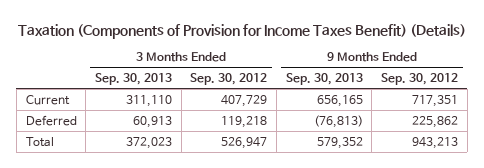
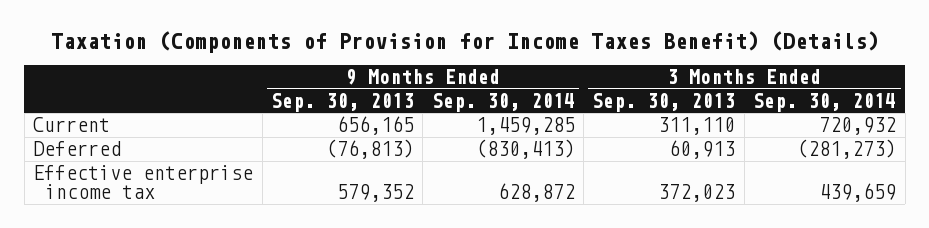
- | 3 Months Ended Sep. 30, 2013 | 3 Months Ended Sep. 30, 2012 | 9 Months Ended Sep. 30, 2013 | 9 Months Ended Sep. 30, 2012
+ | 9 Months Ended Sep. 30, 2013 | 9 Months Ended Sep. 30, 2014 | 3 Months Ended Sep. 30, 2013 | 3 Months Ended Sep. 30, 2014
- Total | 372,023 | 526,947 | 579,352 | 943,213
+ Effective enterprise income tax | 579,352 | 628,872 | 372,023 | 439,659

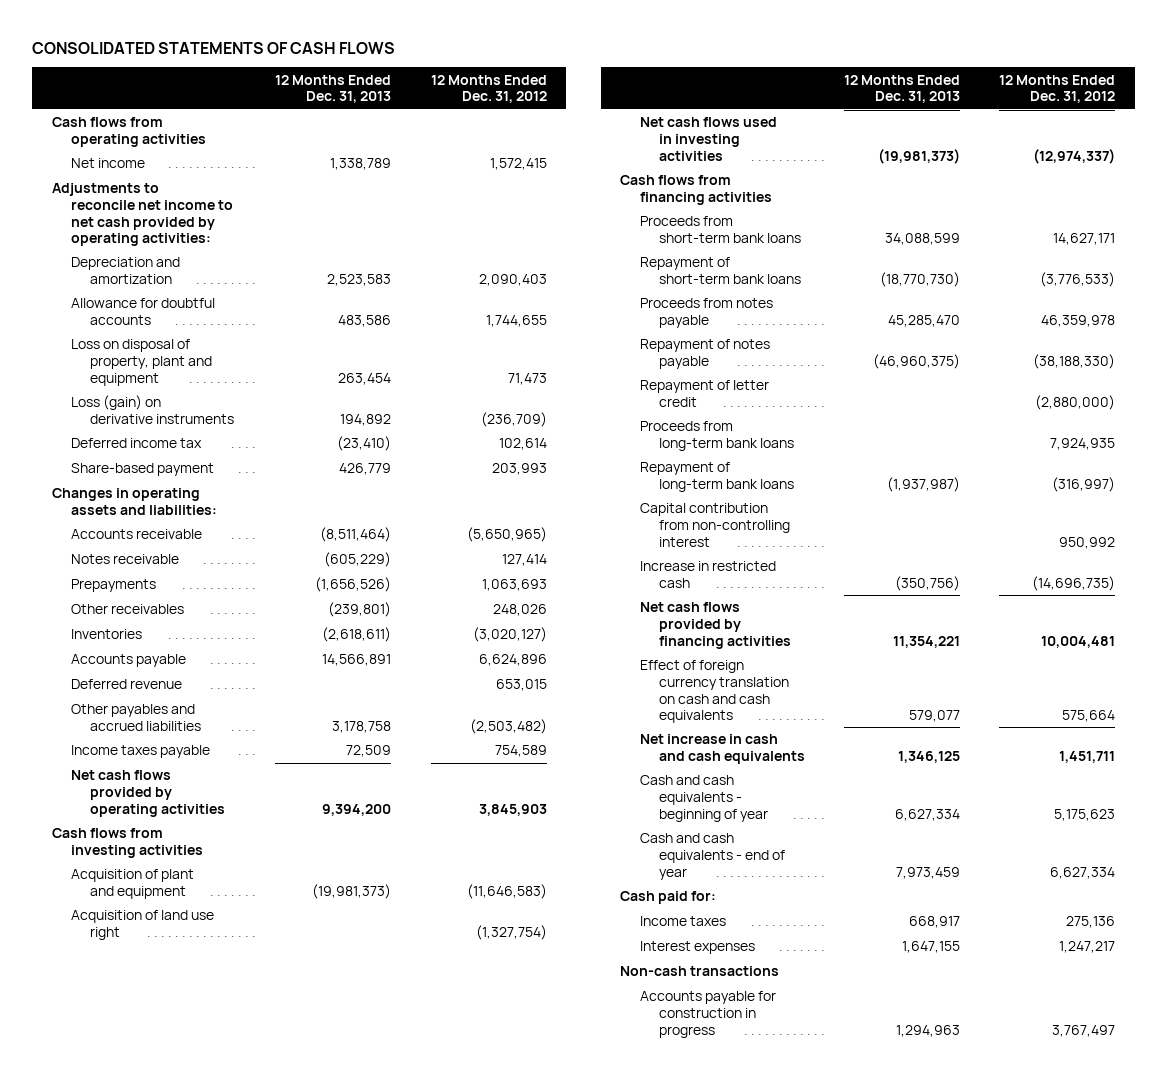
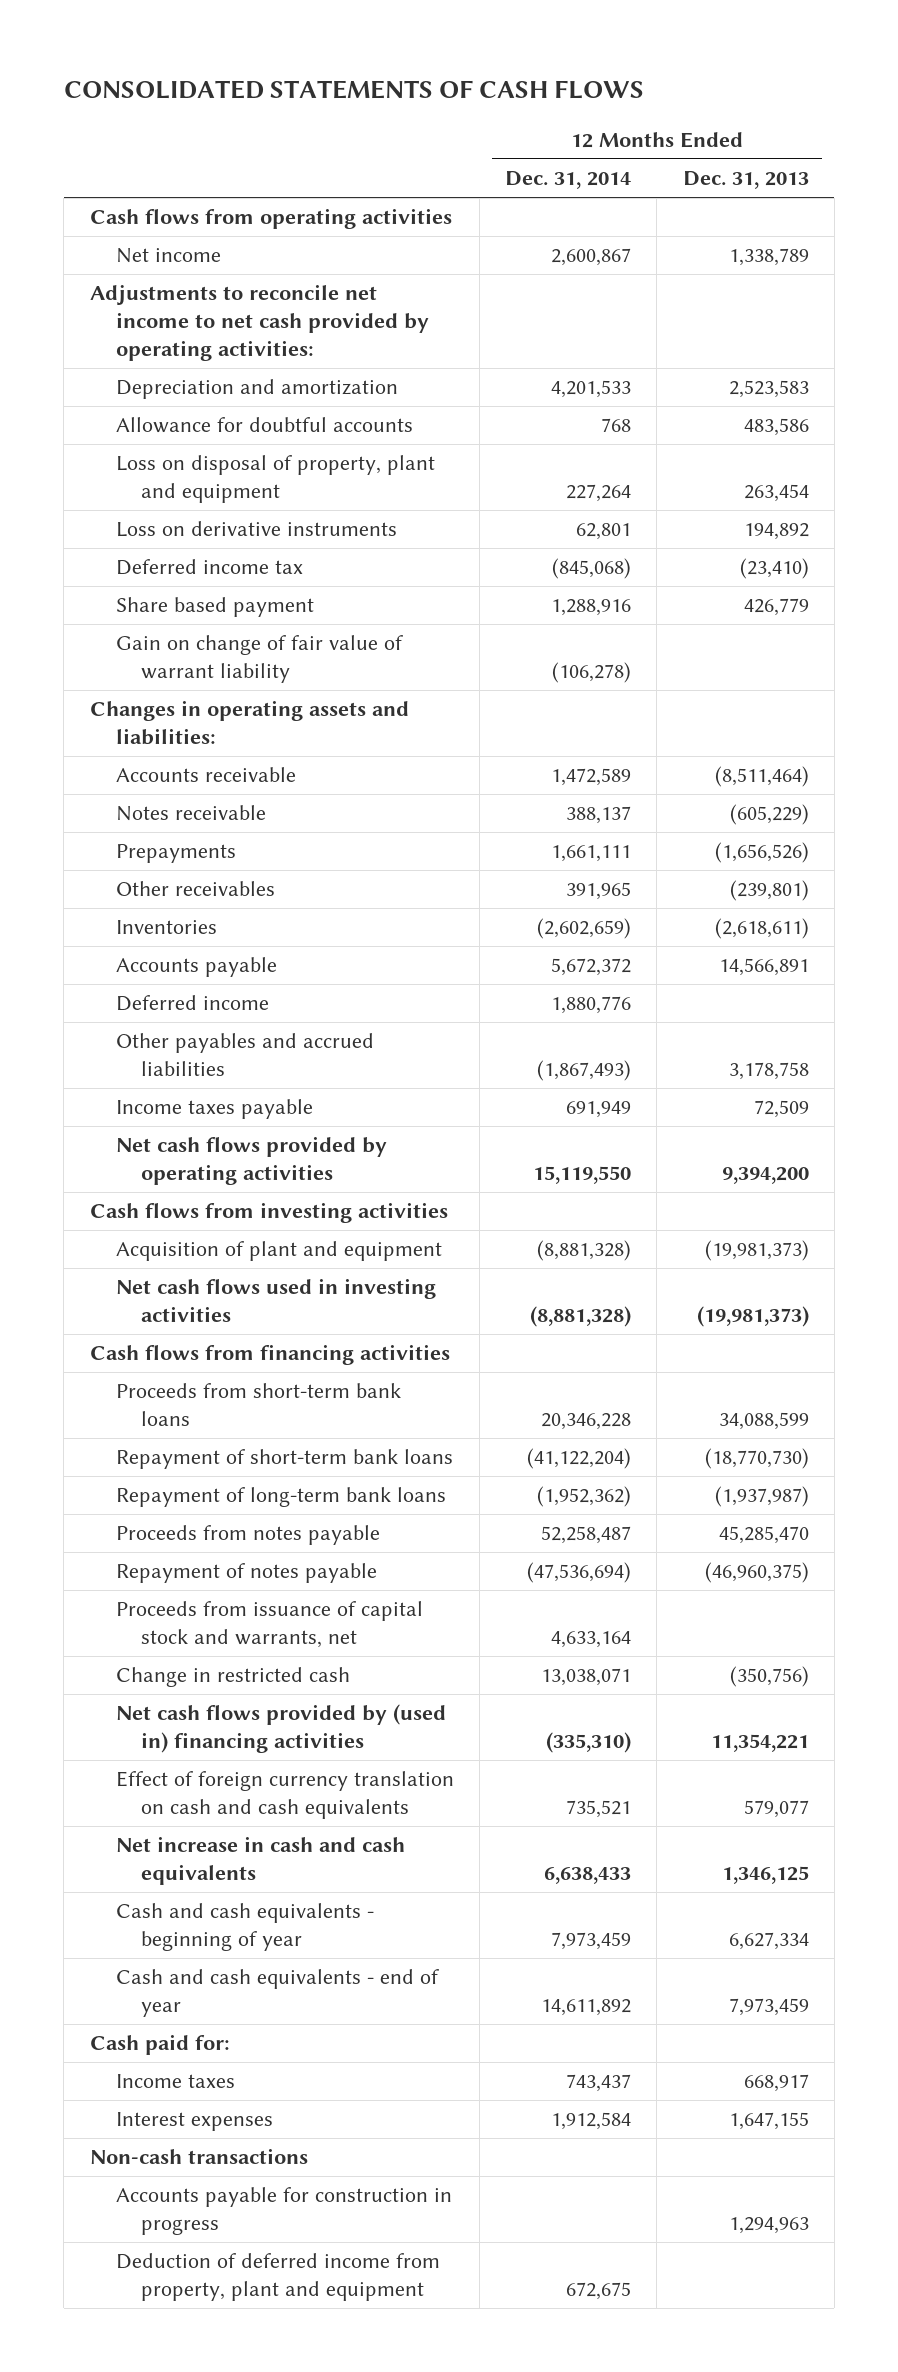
- | 12 Months Ended Dec. 31, 2013 | 12 Months Ended Dec. 31, 2012
+ | 12 Months Ended Dec. 31, 2014 | 12 Months Ended Dec. 31, 2013
- Loss (gain) on derivative instruments | 194,892 | (236,709)
+ Loss on derivative instruments | 62,801 | 194,892
- Share-based payment | 426,779 | 203,993
+ Share based payment | 1,288,916 | 426,779
+ Gain on change of fair value of warrant liability | (106,278) |
- Deferred revenue | | 653,015
+ Deferred income | 1,880,776 |
- Acquisition of land use right | | (1,327,754)
moved up: Repayment of long-term bank loans | (1,952,362) | (1,937,987)
- Repayment of letter credit | | (2,880,000)
- Proceeds from long-term bank loans | | 7,924,935
- Capital contribution from non-controlling interest | | 950,992
- Increase in restricted cash | (350,756) | (14,696,735)
- Net cash flows provided by financing activities | 11,354,221 | 10,004,481
+ Proceeds from issuance of capital stock and warrants, net | 4,633,164 |
+ Change in restricted cash | 13,038,071 | (350,756)
+ Net cash flows provided by (used in) financing activities | (335,310) | 11,354,221
+ Deduction of deferred income from property, plant and equipment | 672,675 |

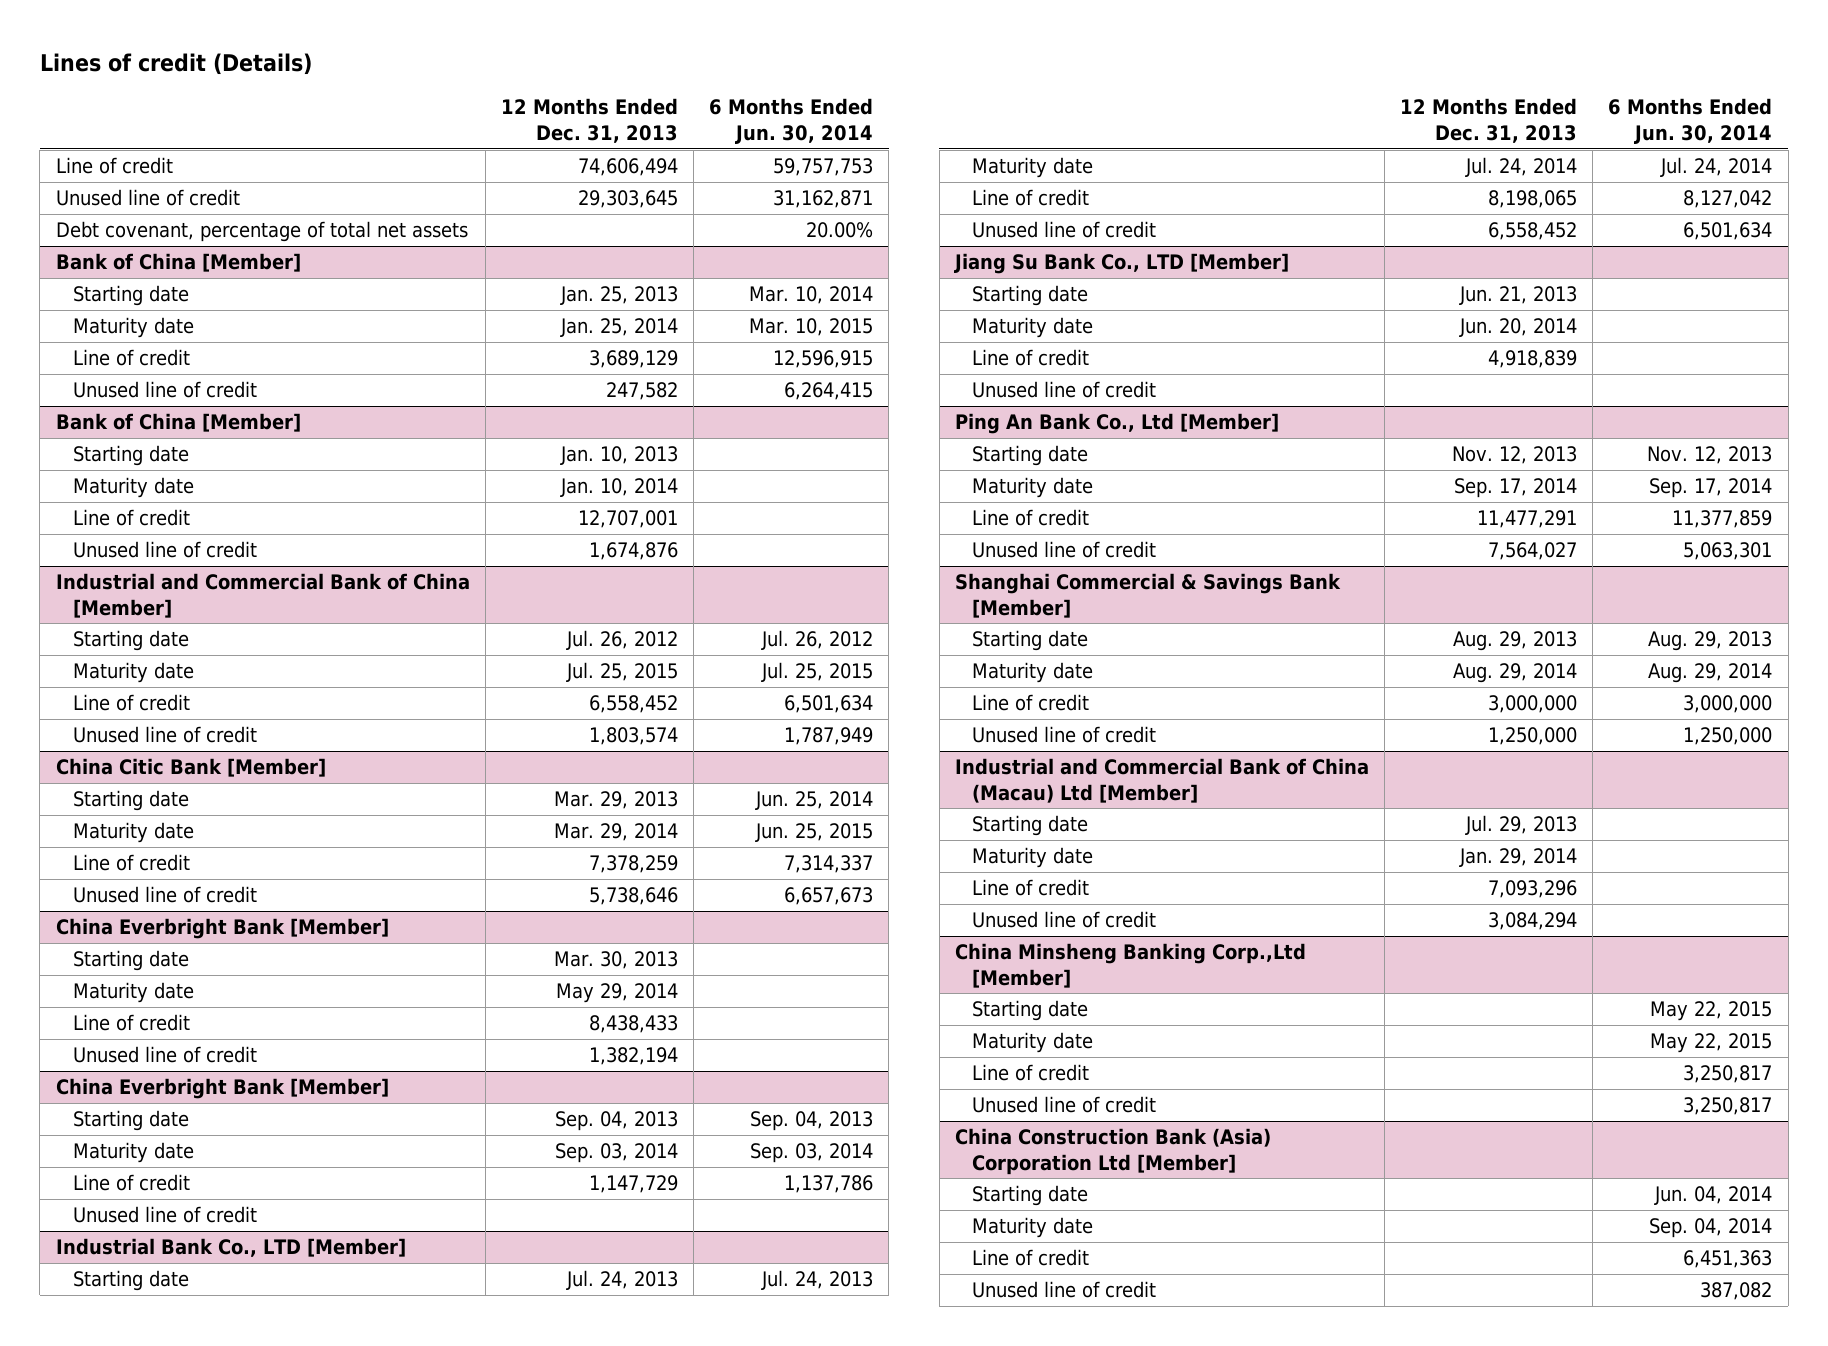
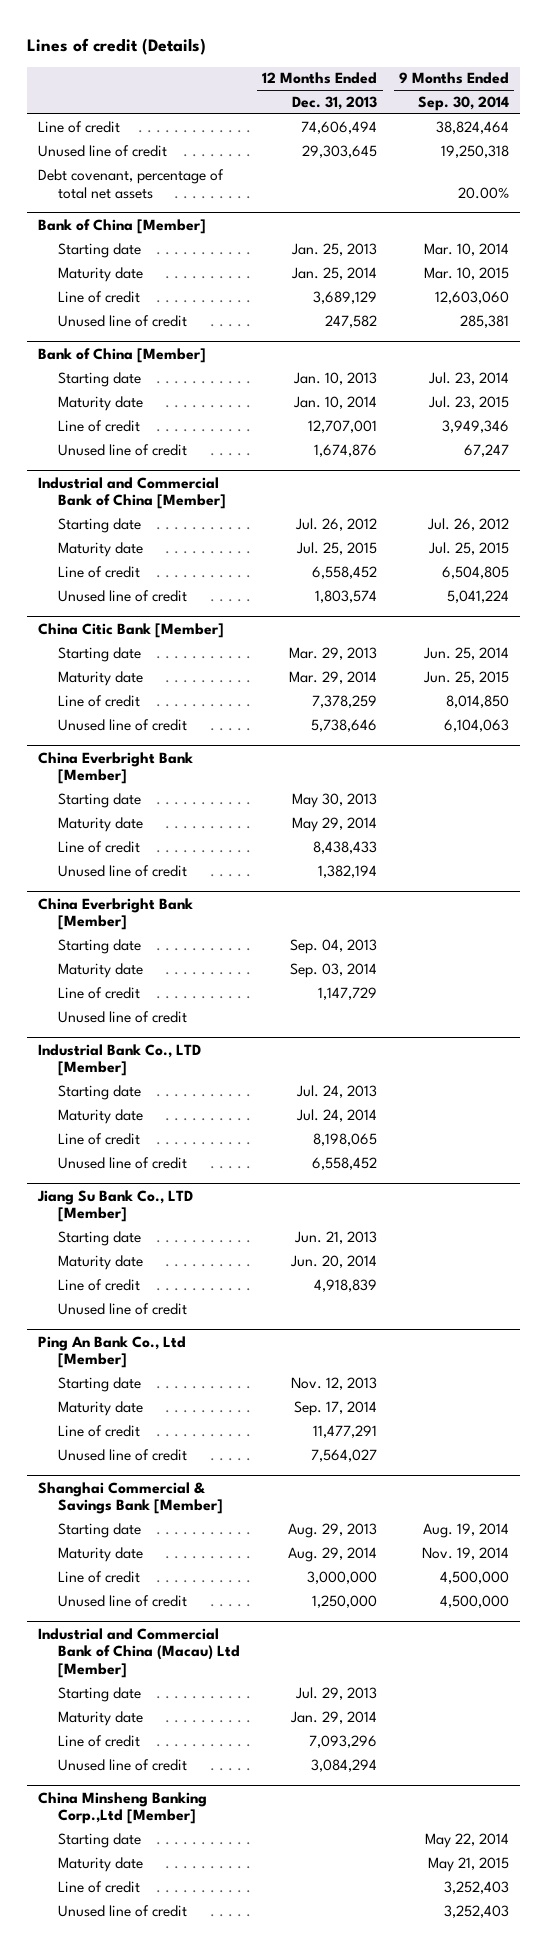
- | 12 Months Ended Dec. 31, 2013 | 6 Months Ended Jun. 30, 2014
+ | 12 Months Ended Dec. 31, 2013 | 9 Months Ended Sep. 30, 2014
@ China Everbright Bank [Member]
- Starting date | Mar. 30, 2013 |
+ Starting date | May 30, 2013 |
- China Construction Bank (Asia) Corporation Ltd [Member]
- Starting date | | Jun. 04, 2014
- Maturity date | | Sep. 04, 2014
- Line of credit | | 6,451,363
- Unused line of credit | | 387,082

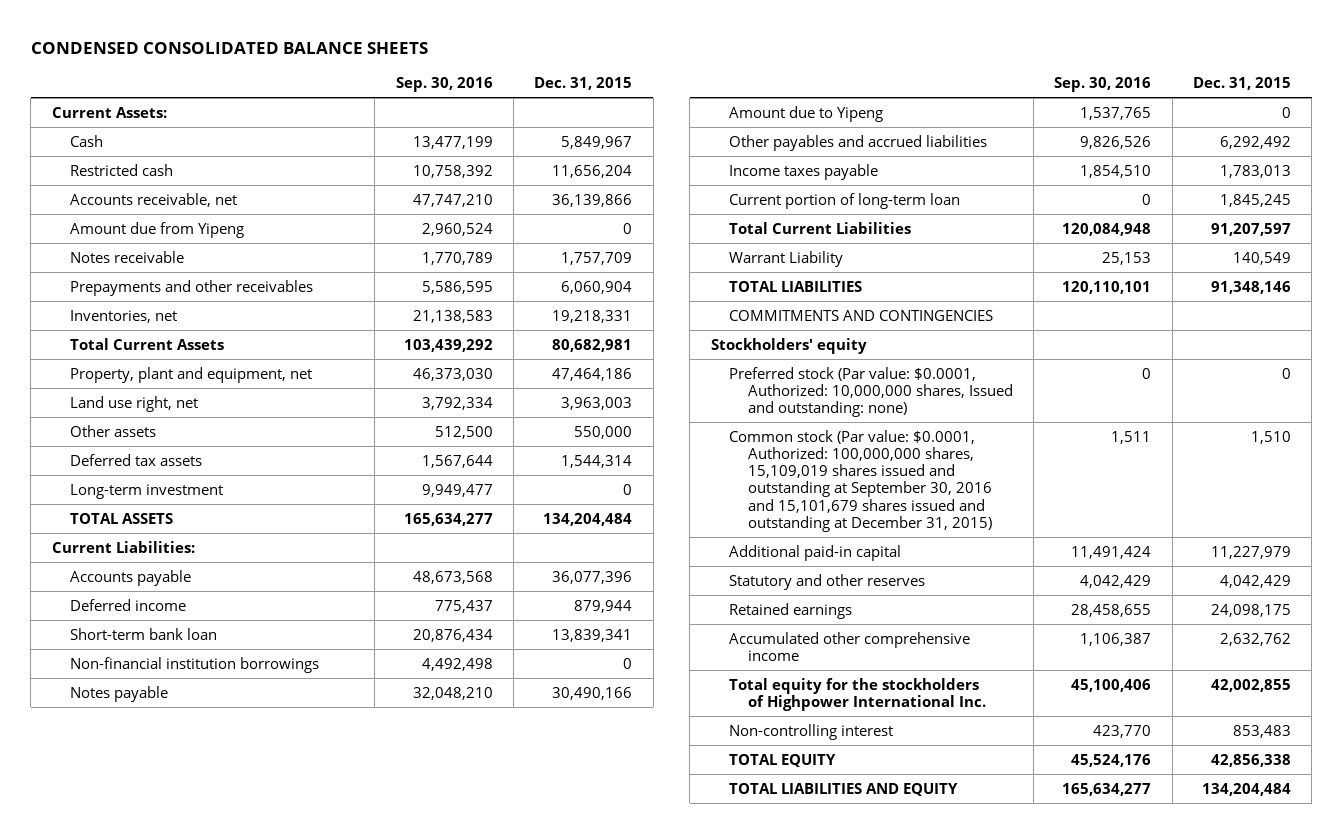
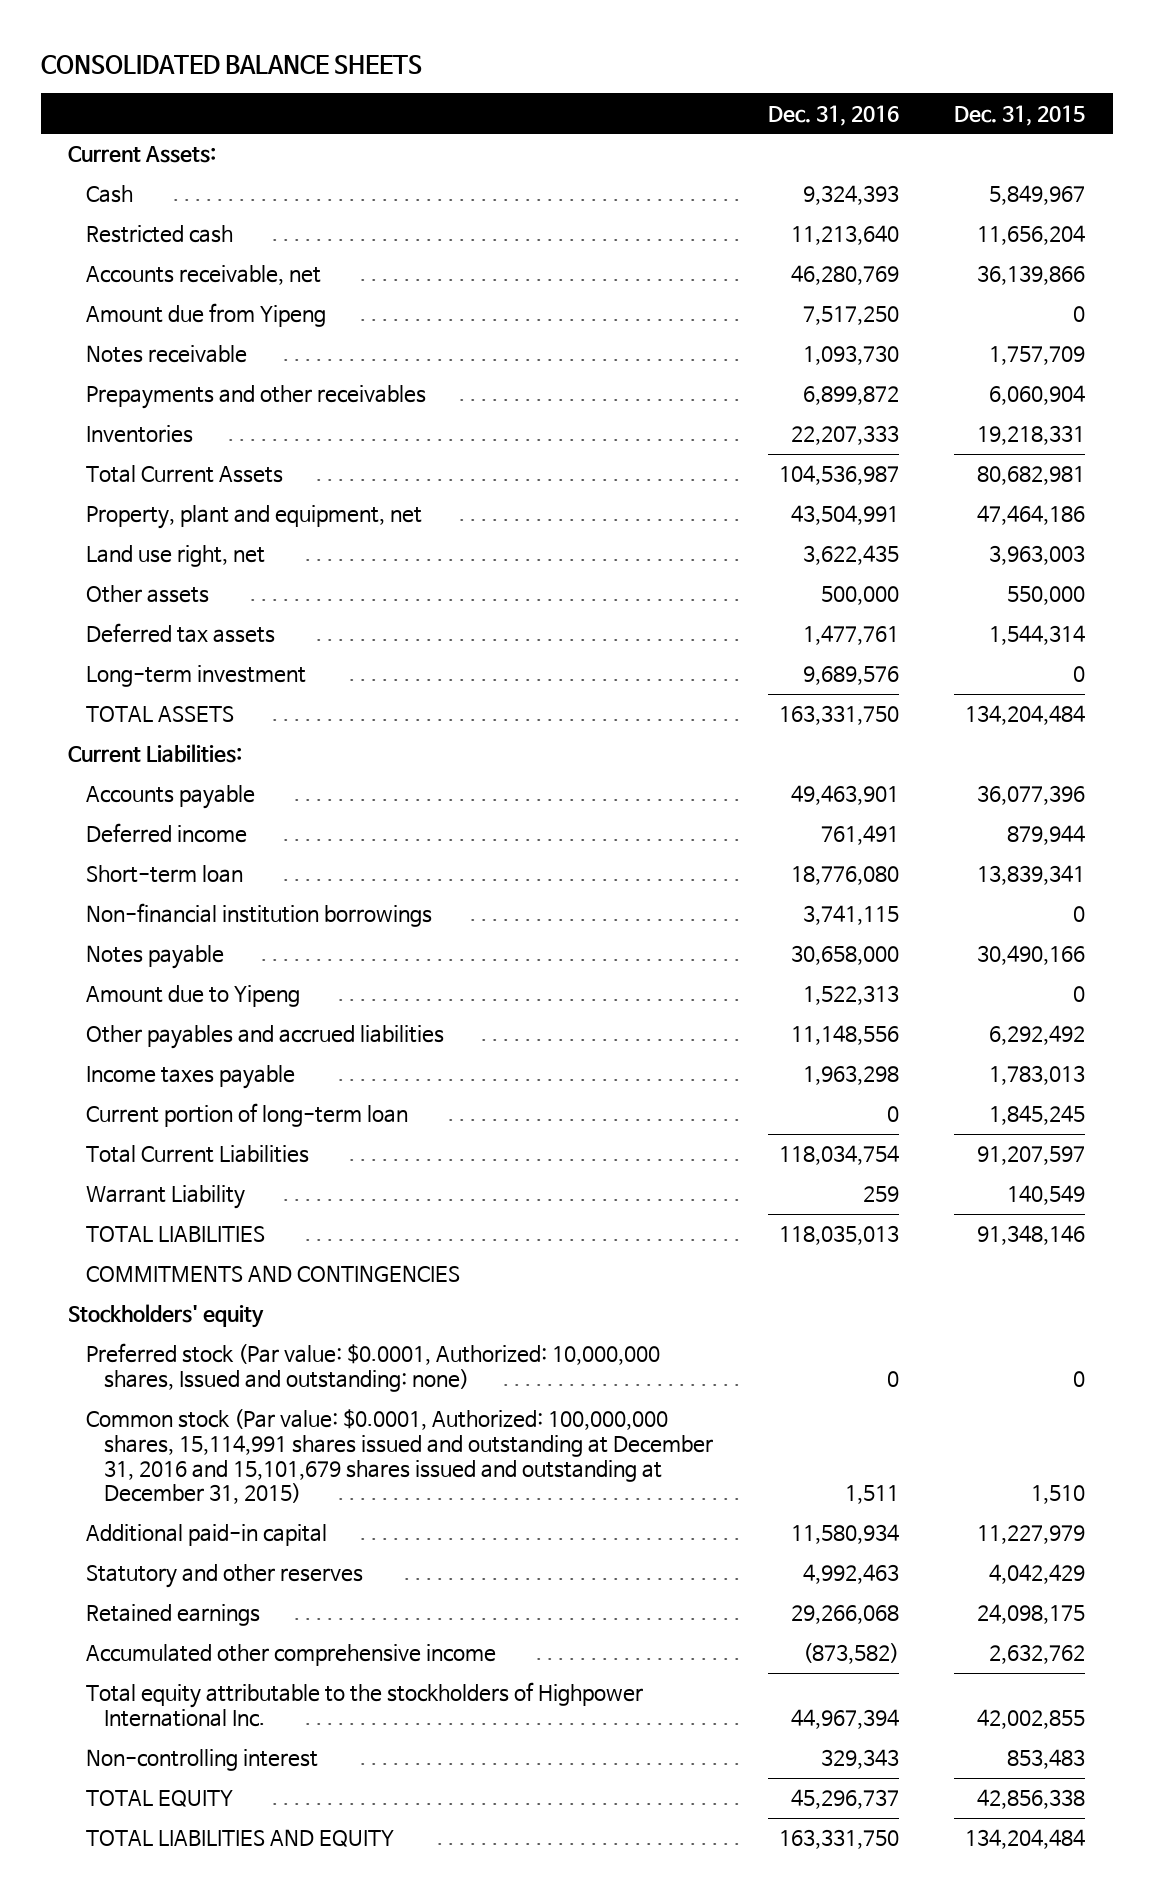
- CONDENSED CONSOLIDATED BALANCE SHEETS
+ CONSOLIDATED BALANCE SHEETS
- | Sep. 30, 2016 | Dec. 31, 2015
+ | Dec. 31, 2016 | Dec. 31, 2015
- Inventories, net | 21,138,583 | 19,218,331
+ Inventories | 22,207,333 | 19,218,331
- Short-term bank loan | 20,876,434 | 13,839,341
+ Short-term loan | 18,776,080 | 13,839,341
- Common stock (Par value: $0.0001, Authorized: 100,000,000 shares, 15,109,019 shares issued and outstanding at September 30, 2016 and 15,101,679 shares issued and outstanding at December 31, 2015) | 1,511 | 1,510
+ Common stock (Par value: $0.0001, Authorized: 100,000,000 shares, 15,114,991 shares issued and outstanding at December 31, 2016 and 15,101,679 shares issued and outstanding at December 31, 2015) | 1,511 | 1,510
- Total equity for the stockholders of Highpower International Inc. | 45,100,406 | 42,002,855
+ Total equity attributable to the stockholders of Highpower International Inc. | 44,967,394 | 42,002,855

